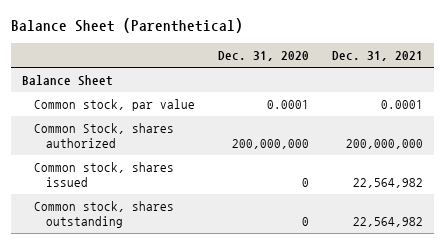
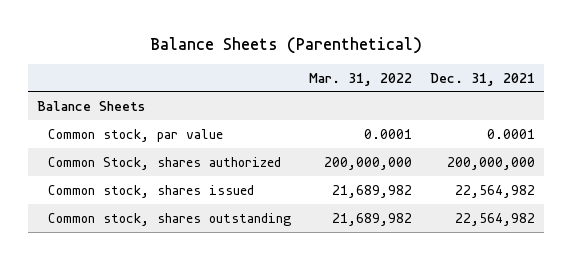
- Balance Sheet (Parenthetical)
+ Balance Sheets (Parenthetical)
- | Dec. 31, 2020 | Dec. 31, 2021
+ | Mar. 31, 2022 | Dec. 31, 2021
- Balance Sheet
+ Balance Sheets

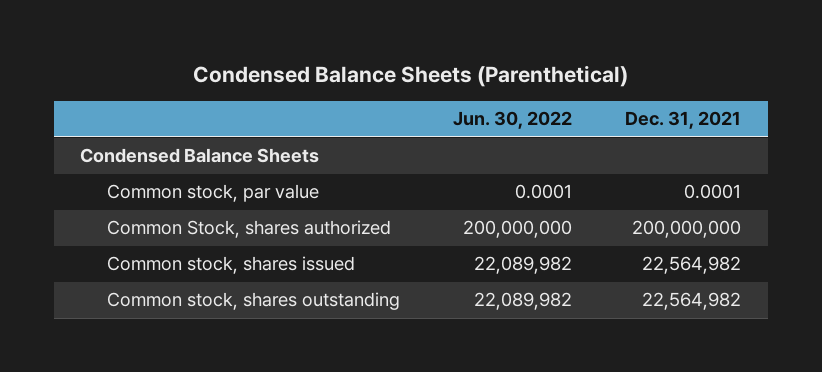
- Balance Sheets (Parenthetical)
+ Condensed Balance Sheets (Parenthetical)
- | Mar. 31, 2022 | Dec. 31, 2021
+ | Jun. 30, 2022 | Dec. 31, 2021
- Balance Sheets
+ Condensed Balance Sheets

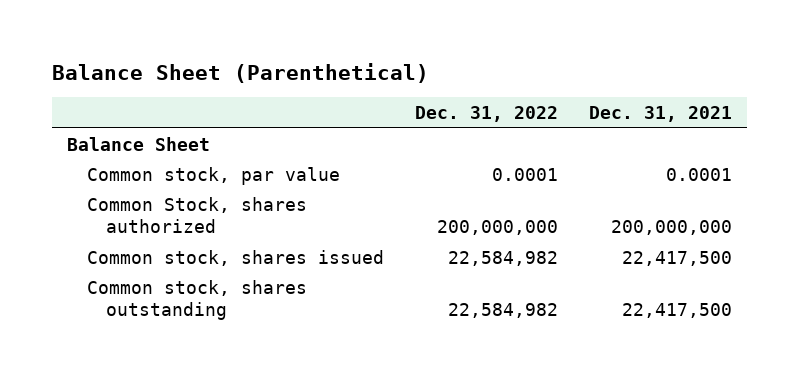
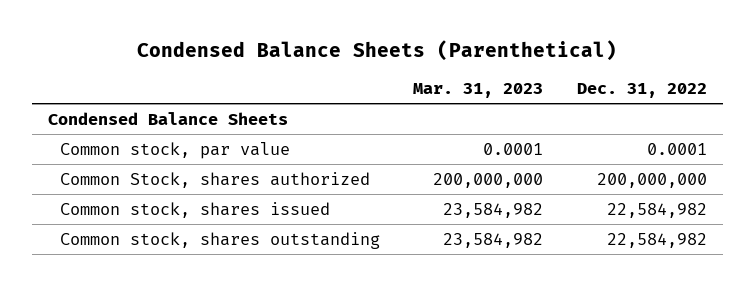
- Balance Sheet (Parenthetical)
+ Condensed Balance Sheets (Parenthetical)
- | Dec. 31, 2022 | Dec. 31, 2021
+ | Mar. 31, 2023 | Dec. 31, 2022
- Balance Sheet
+ Condensed Balance Sheets

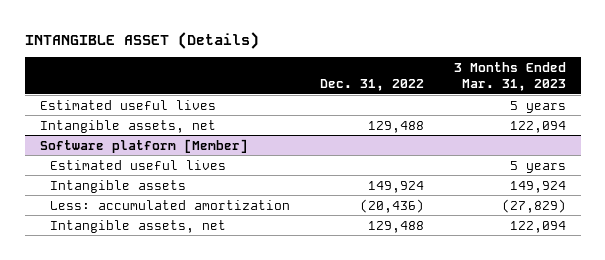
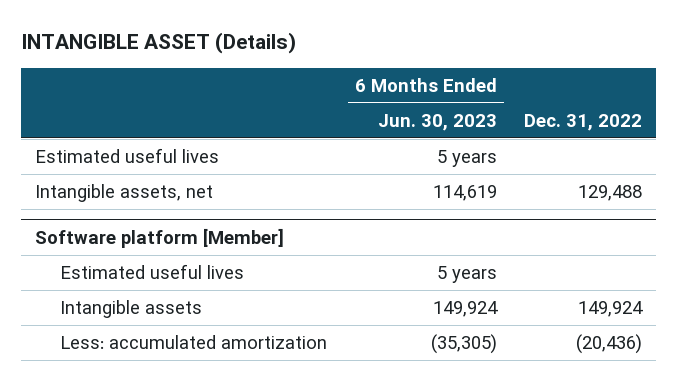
- | Dec. 31, 2022 | 3 Months Ended Mar. 31, 2023
+ | 6 Months Ended Jun. 30, 2023 | Dec. 31, 2022
@ Software platform [Member]
- Intangible assets, net | 129,488 | 122,094

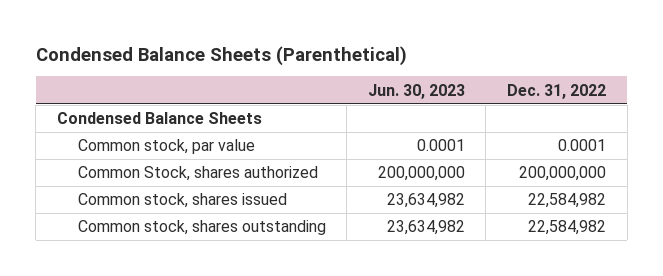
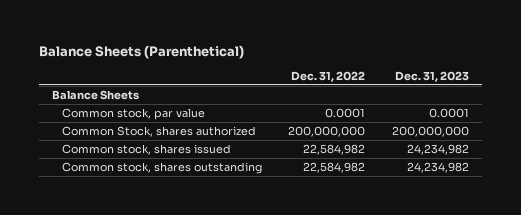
- Condensed Balance Sheets (Parenthetical)
+ Balance Sheets (Parenthetical)
- | Jun. 30, 2023 | Dec. 31, 2022
+ | Dec. 31, 2022 | Dec. 31, 2023
- Condensed Balance Sheets
+ Balance Sheets

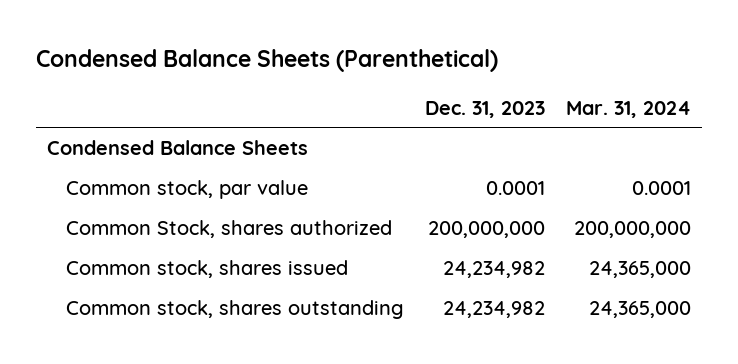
- Balance Sheets (Parenthetical)
+ Condensed Balance Sheets (Parenthetical)
- | Dec. 31, 2022 | Dec. 31, 2023
+ | Dec. 31, 2023 | Mar. 31, 2024
- Balance Sheets
+ Condensed Balance Sheets

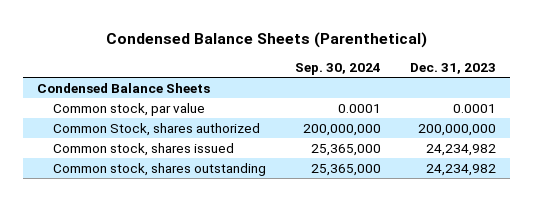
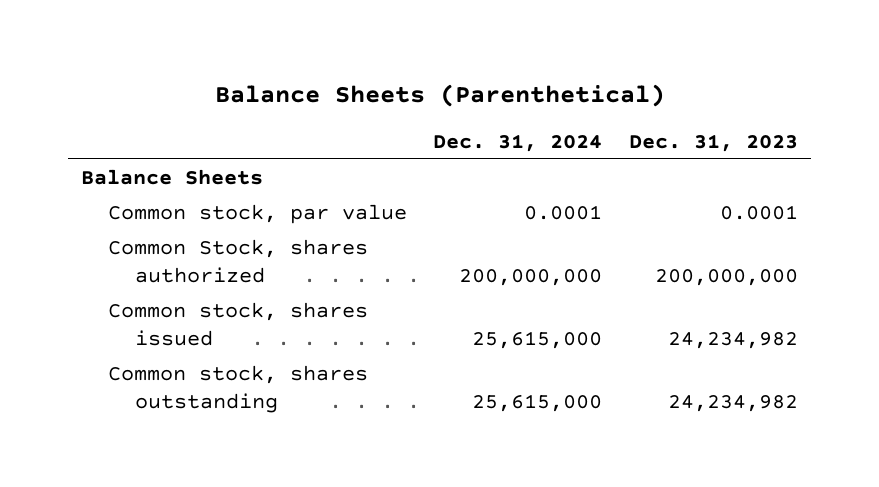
- Condensed Balance Sheets (Parenthetical)
+ Balance Sheets (Parenthetical)
- | Sep. 30, 2024 | Dec. 31, 2023
+ | Dec. 31, 2024 | Dec. 31, 2023
- Condensed Balance Sheets
+ Balance Sheets

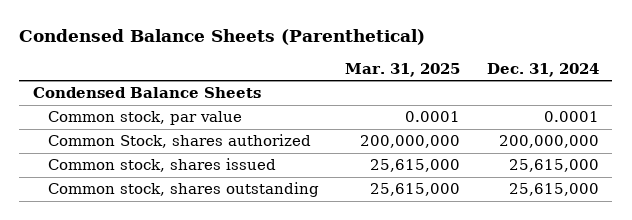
- Balance Sheets (Parenthetical)
+ Condensed Balance Sheets (Parenthetical)
- | Dec. 31, 2024 | Dec. 31, 2023
+ | Mar. 31, 2025 | Dec. 31, 2024
- Balance Sheets
+ Condensed Balance Sheets

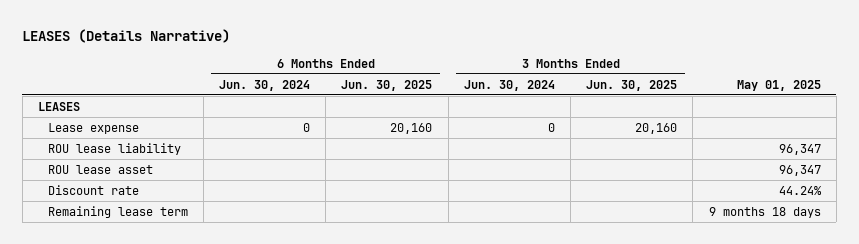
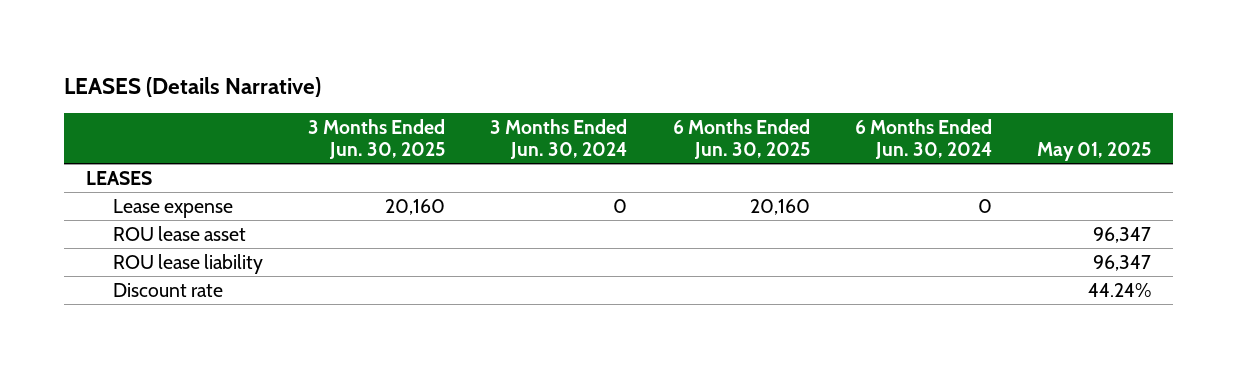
- | 6 Months Ended Jun. 30, 2024 | 6 Months Ended Jun. 30, 2025 | 3 Months Ended Jun. 30, 2024 | 3 Months Ended Jun. 30, 2025 | May 01, 2025
+ | 3 Months Ended Jun. 30, 2025 | 3 Months Ended Jun. 30, 2024 | 6 Months Ended Jun. 30, 2025 | 6 Months Ended Jun. 30, 2024 | May 01, 2025
moved down: ROU lease liability | | | | | 96,347
- Remaining lease term | | | | | 9 months 18 days

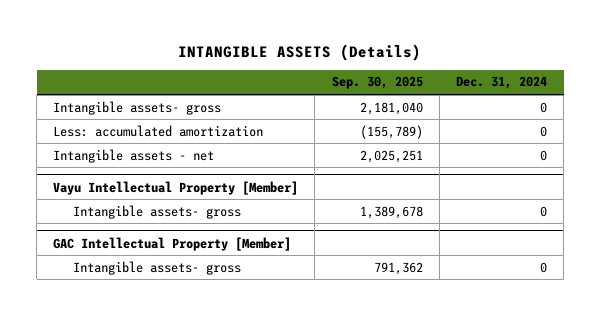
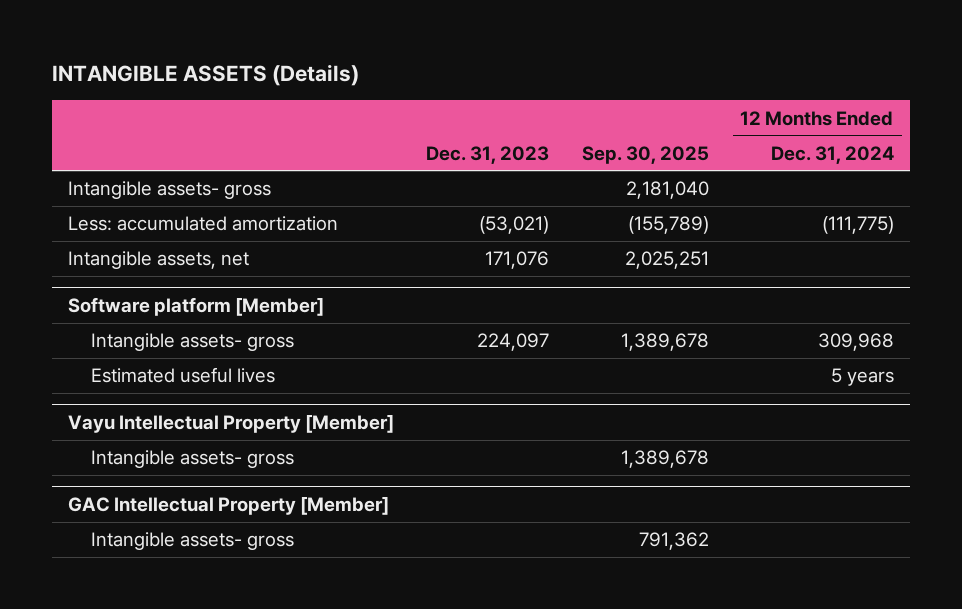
- | Sep. 30, 2025 | Dec. 31, 2024
+ | Dec. 31, 2023 | Sep. 30, 2025 | 12 Months Ended Dec. 31, 2024
- Intangible assets - net | 2,025,251 | 0
+ Intangible assets, net | 171,076 | 2,025,251 |
+ Software platform [Member]
+ Intangible assets- gross | 224,097 | 1,389,678 | 309,968
+ Estimated useful lives | | | 5 years

